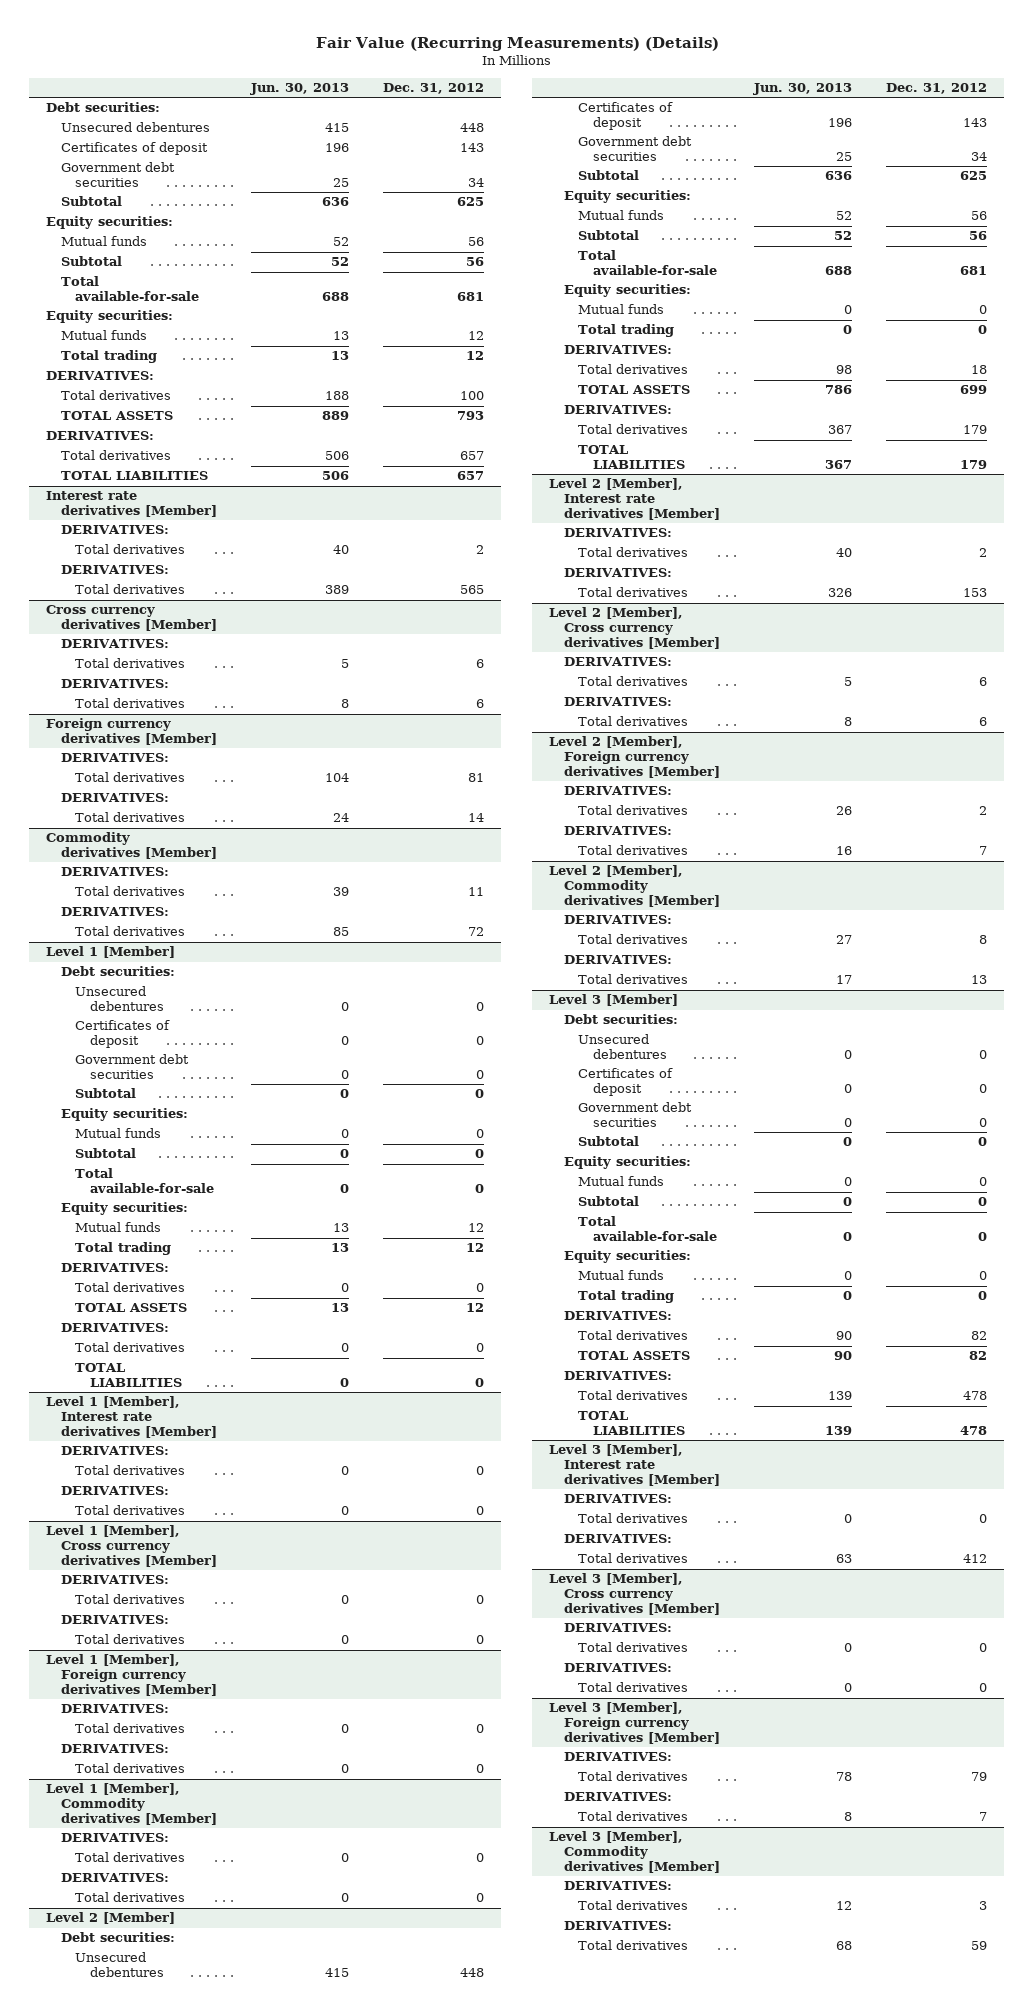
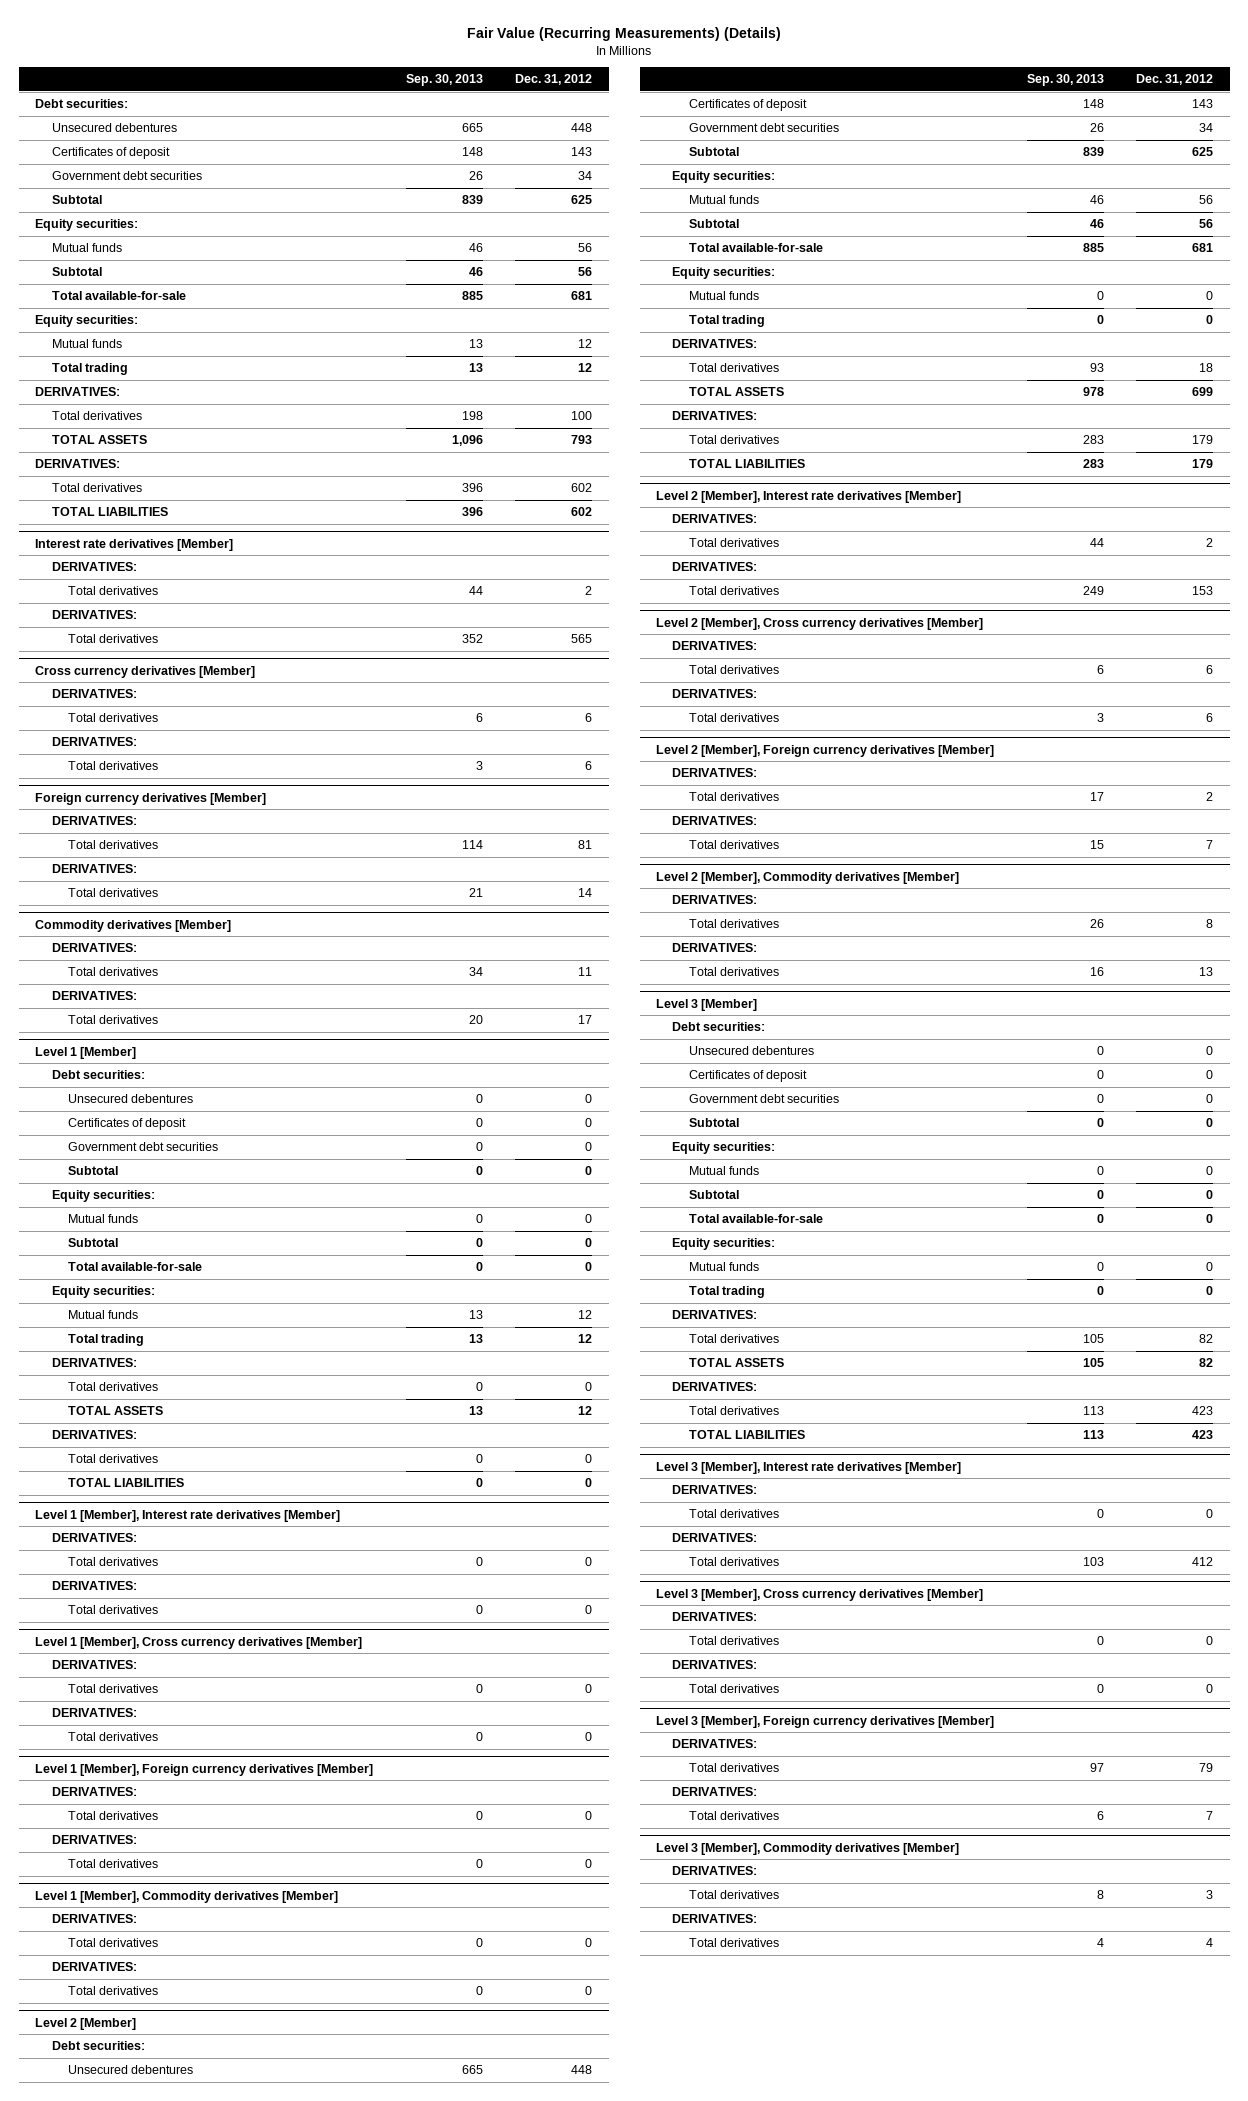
- | Jun. 30, 2013 | Dec. 31, 2012
+ | Sep. 30, 2013 | Dec. 31, 2012
- Total derivatives | 506 | 657
- TOTAL LIABILITIES | 506 | 657
+ Total derivatives | 396 | 602
+ TOTAL LIABILITIES | 396 | 602
@ Commodity derivatives [Member]
- Total derivatives | 85 | 72
+ Total derivatives | 20 | 17
@ Level 3 [Member]
- Total derivatives | 139 | 478
- TOTAL LIABILITIES | 139 | 478
+ Total derivatives | 113 | 423
+ TOTAL LIABILITIES | 113 | 423
@ Level 3 [Member], Commodity derivatives [Member]
- Total derivatives | 68 | 59
+ Total derivatives | 4 | 4

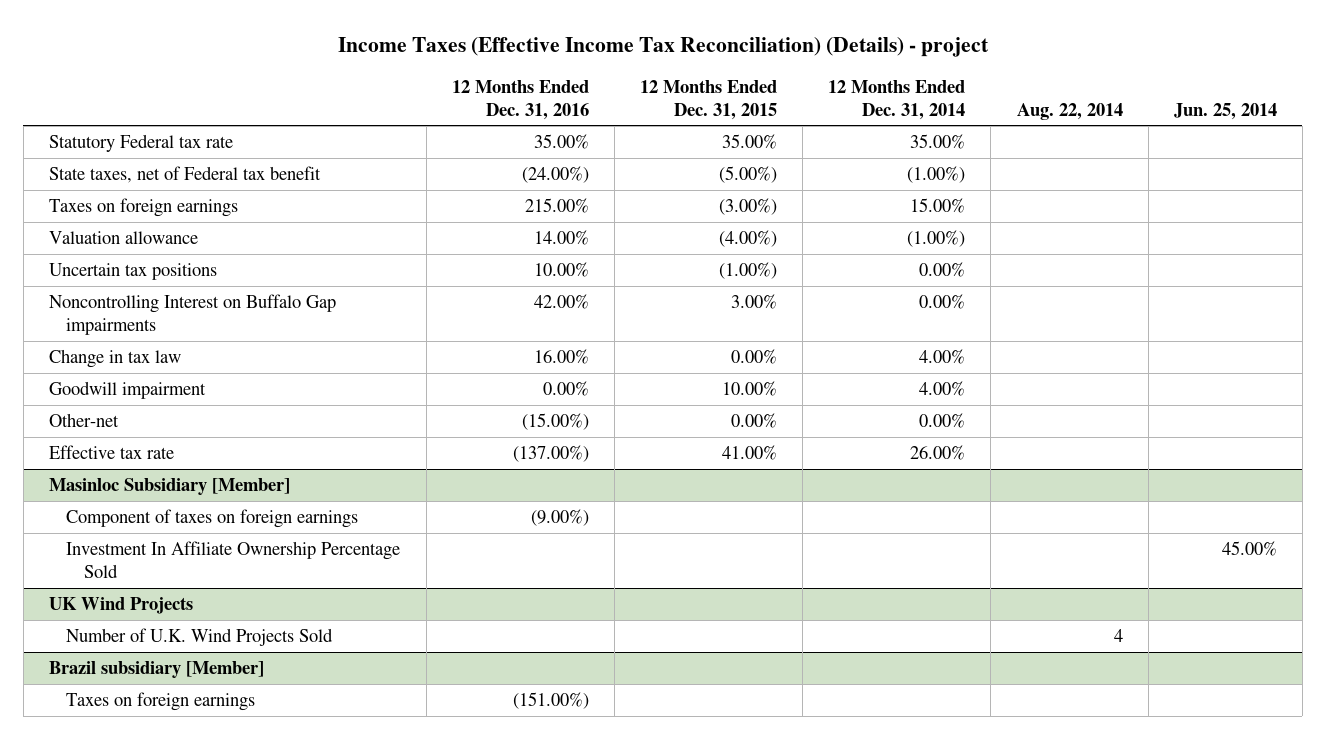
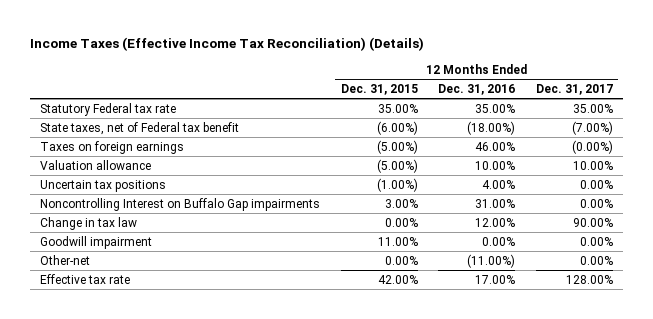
- Income Taxes (Effective Income Tax Reconciliation) (Details) - project
+ Income Taxes (Effective Income Tax Reconciliation) (Details)
- | 12 Months Ended Dec. 31, 2016 | 12 Months Ended Dec. 31, 2015 | 12 Months Ended Dec. 31, 2014 | Aug. 22, 2014 | Jun. 25, 2014
+ | 12 Months Ended Dec. 31, 2015 | 12 Months Ended Dec. 31, 2016 | 12 Months Ended Dec. 31, 2017
- State taxes, net of Federal tax benefit | (24.00%) | (5.00%) | (1.00%) | |
- Taxes on foreign earnings | 215.00% | (3.00%) | 15.00% | |
- Valuation allowance | 14.00% | (4.00%) | (1.00%) | |
- Uncertain tax positions | 10.00% | (1.00%) | 0.00% | |
- Noncontrolling Interest on Buffalo Gap impairments | 42.00% | 3.00% | 0.00% | |
- Change in tax law | 16.00% | 0.00% | 4.00% | |
- Goodwill impairment | 0.00% | 10.00% | 4.00% | |
- Other-net | (15.00%) | 0.00% | 0.00% | |
- Effective tax rate | (137.00%) | 41.00% | 26.00% | |
- Masinloc Subsidiary [Member]
- Component of taxes on foreign earnings | (9.00%) | | | |
- Investment In Affiliate Ownership Percentage Sold | | | | | 45.00%
- UK Wind Projects
- Number of U.K. Wind Projects Sold | | | | 4 |
- Brazil subsidiary [Member]
- Taxes on foreign earnings | (151.00%) | | | |
+ State taxes, net of Federal tax benefit | (6.00%) | (18.00%) | (7.00%)
+ Taxes on foreign earnings | (5.00%) | 46.00% | (0.00%)
+ Valuation allowance | (5.00%) | 10.00% | 10.00%
+ Uncertain tax positions | (1.00%) | 4.00% | 0.00%
+ Noncontrolling Interest on Buffalo Gap impairments | 3.00% | 31.00% | 0.00%
+ Change in tax law | 0.00% | 12.00% | 90.00%
+ Goodwill impairment | 11.00% | 0.00% | 0.00%
+ Other-net | 0.00% | (11.00%) | 0.00%
+ Effective tax rate | 42.00% | 17.00% | 128.00%

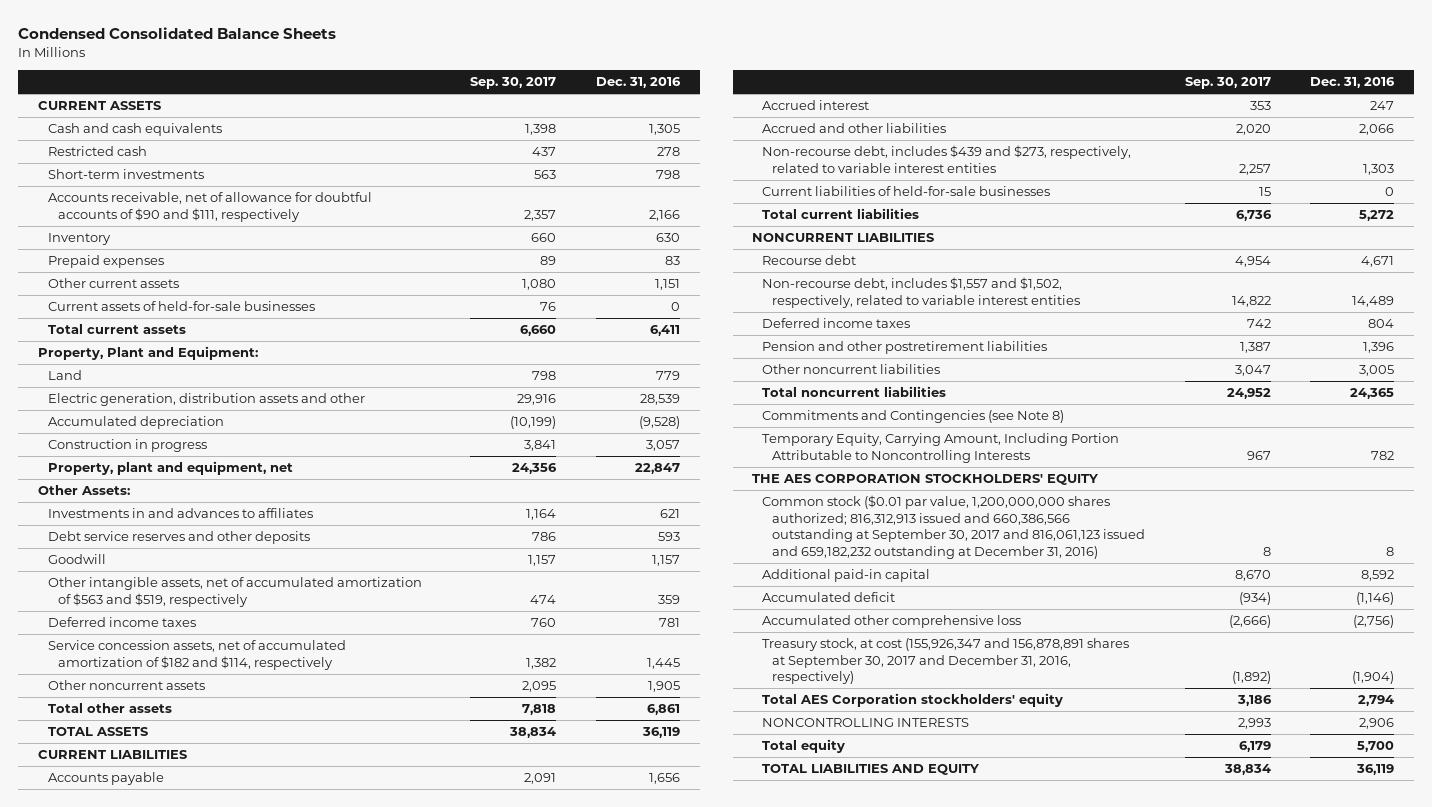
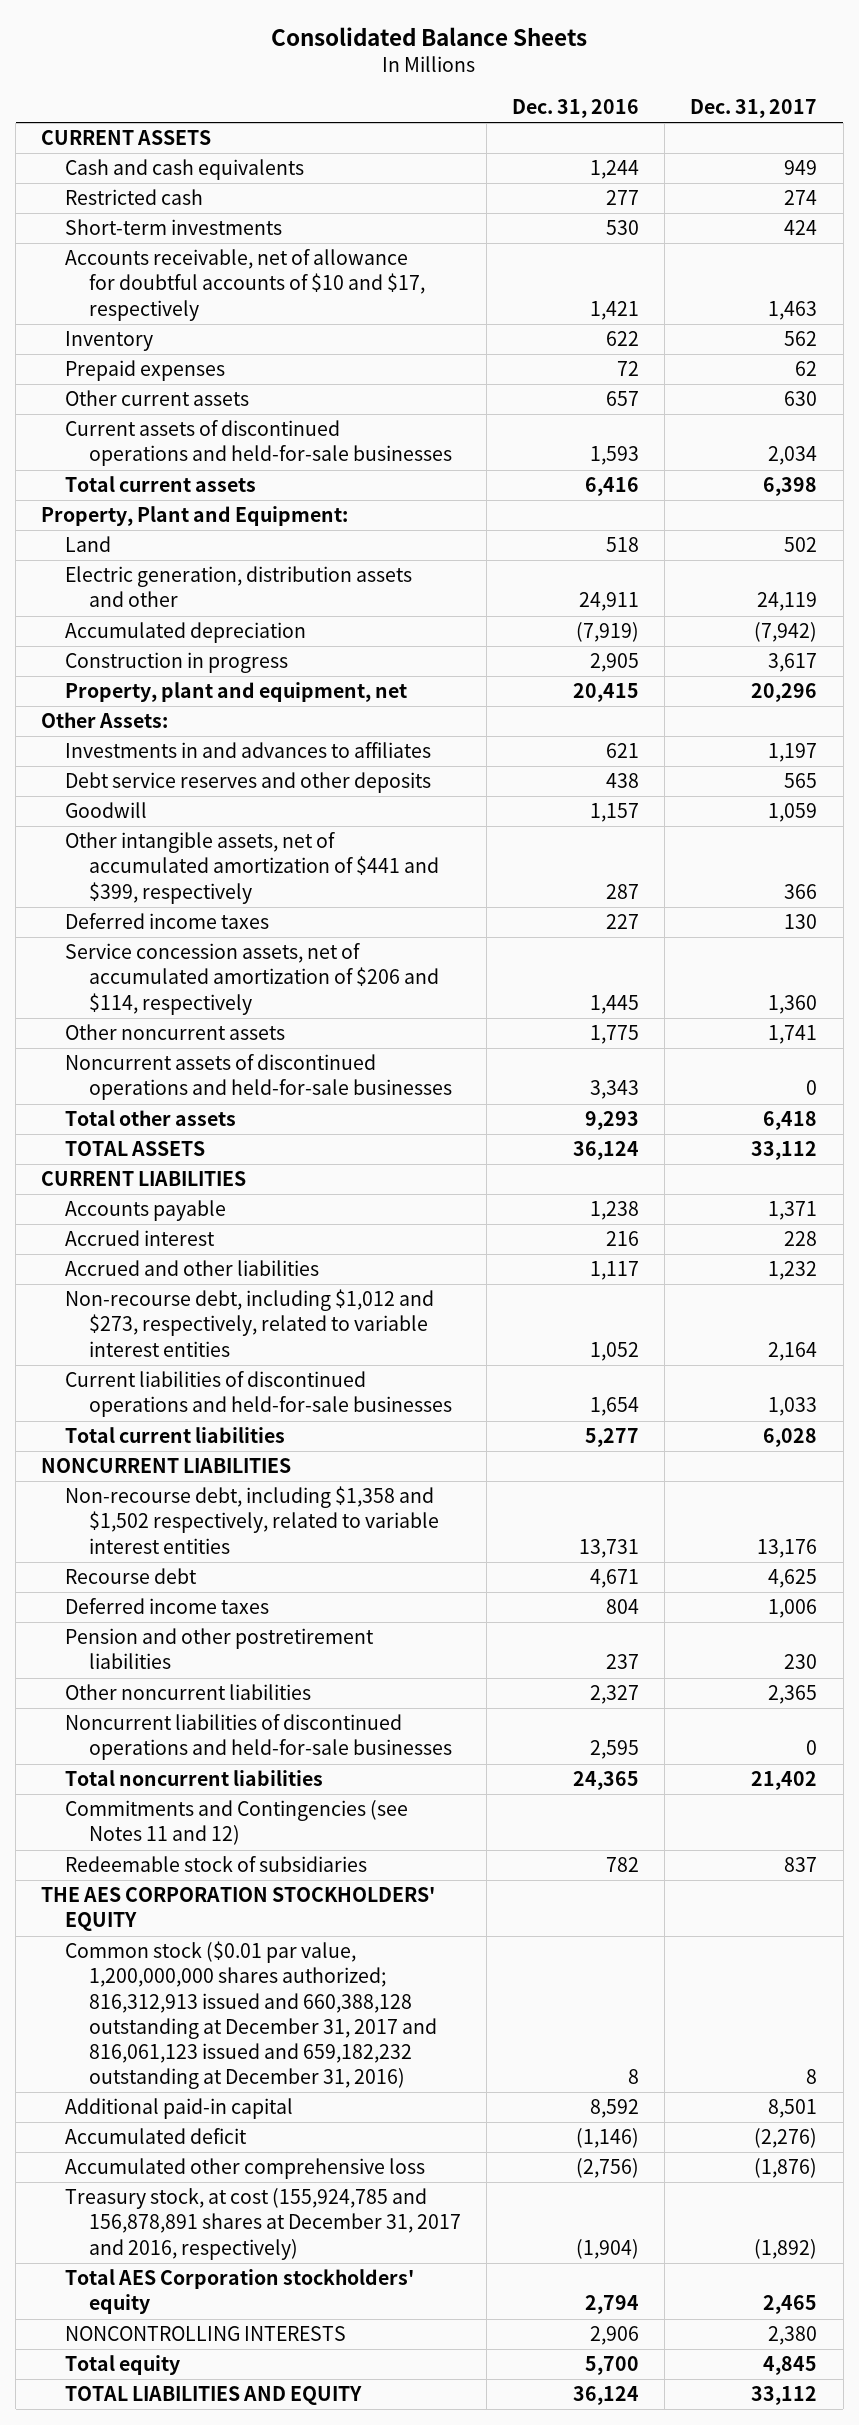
- Condensed Consolidated Balance Sheets
+ Consolidated Balance Sheets
- | Sep. 30, 2017 | Dec. 31, 2016
+ | Dec. 31, 2016 | Dec. 31, 2017
- Cash and cash equivalents | 1,398 | 1,305
- Restricted cash | 437 | 278
- Short-term investments | 563 | 798
- Accounts receivable, net of allowance for doubtful accounts of $90 and $111, respectively | 2,357 | 2,166
- Inventory | 660 | 630
- Prepaid expenses | 89 | 83
- Other current assets | 1,080 | 1,151
- Current assets of held-for-sale businesses | 76 | 0
- Total current assets | 6,660 | 6,411
+ Cash and cash equivalents | 1,244 | 949
+ Restricted cash | 277 | 274
+ Short-term investments | 530 | 424
+ Accounts receivable, net of allowance for doubtful accounts of $10 and $17, respectively | 1,421 | 1,463
+ Inventory | 622 | 562
+ Prepaid expenses | 72 | 62
+ Other current assets | 657 | 630
+ Current assets of discontinued operations and held-for-sale businesses | 1,593 | 2,034
+ Total current assets | 6,416 | 6,398
- Land | 798 | 779
- Electric generation, distribution assets and other | 29,916 | 28,539
- Accumulated depreciation | (10,199) | (9,528)
- Construction in progress | 3,841 | 3,057
- Property, plant and equipment, net | 24,356 | 22,847
+ Land | 518 | 502
+ Electric generation, distribution assets and other | 24,911 | 24,119
+ Accumulated depreciation | (7,919) | (7,942)
+ Construction in progress | 2,905 | 3,617
+ Property, plant and equipment, net | 20,415 | 20,296
- Debt service reserves and other deposits | 786 | 593
+ Debt service reserves and other deposits | 438 | 565
- Other intangible assets, net of accumulated amortization of $563 and $519, respectively | 474 | 359
- Deferred income taxes | 760 | 781
- Service concession assets, net of accumulated amortization of $182 and $114, respectively | 1,382 | 1,445
- Other noncurrent assets | 2,095 | 1,905
- Total other assets | 7,818 | 6,861
- TOTAL ASSETS | 38,834 | 36,119
+ Other intangible assets, net of accumulated amortization of $441 and $399, respectively | 287 | 366
+ Deferred income taxes | 227 | 130
+ Service concession assets, net of accumulated amortization of $206 and $114, respectively | 1,445 | 1,360
+ Other noncurrent assets | 1,775 | 1,741
+ Noncurrent assets of discontinued operations and held-for-sale businesses | 3,343 | 0
+ Total other assets | 9,293 | 6,418
+ TOTAL ASSETS | 36,124 | 33,112
- Accounts payable | 2,091 | 1,656
- Accrued interest | 353 | 247
- Accrued and other liabilities | 2,020 | 2,066
- Non-recourse debt, includes $439 and $273, respectively, related to variable interest entities | 2,257 | 1,303
- Current liabilities of held-for-sale businesses | 15 | 0
- Total current liabilities | 6,736 | 5,272
+ Accounts payable | 1,238 | 1,371
+ Accrued interest | 216 | 228
+ Accrued and other liabilities | 1,117 | 1,232
+ Non-recourse debt, including $1,012 and $273, respectively, related to variable interest entities | 1,052 | 2,164
+ Current liabilities of discontinued operations and held-for-sale businesses | 1,654 | 1,033
+ Total current liabilities | 5,277 | 6,028
+ Non-recourse debt, including $1,358 and $1,502 respectively, related to variable interest entities | 13,731 | 13,176
- Non-recourse debt, includes $1,557 and $1,502, respectively, related to variable interest entities | 14,822 | 14,489
- Pension and other postretirement liabilities | 1,387 | 1,396
- Other noncurrent liabilities | 3,047 | 3,005
+ Pension and other postretirement liabilities | 237 | 230
+ Other noncurrent liabilities | 2,327 | 2,365
+ Noncurrent liabilities of discontinued operations and held-for-sale businesses | 2,595 | 0
- Commitments and Contingencies (see Note 8)
- Temporary Equity, Carrying Amount, Including Portion Attributable to Noncontrolling Interests | 967 | 782
+ Commitments and Contingencies (see Notes 11 and 12)
+ Redeemable stock of subsidiaries | 782 | 837
- Common stock ($0.01 par value, 1,200,000,000 shares authorized; 816,312,913 issued and 660,386,566 outstanding at September 30, 2017 and 816,061,123 issued and 659,182,232 outstanding at December 31, 2016) | 8 | 8
+ Common stock ($0.01 par value, 1,200,000,000 shares authorized; 816,312,913 issued and 660,388,128 outstanding at December 31, 2017 and 816,061,123 issued and 659,182,232 outstanding at December 31, 2016) | 8 | 8
- Treasury stock, at cost (155,926,347 and 156,878,891 shares at September 30, 2017 and December 31, 2016, respectively) | (1,892) | (1,904)
+ Treasury stock, at cost (155,924,785 and 156,878,891 shares at December 31, 2017 and 2016, respectively) | (1,904) | (1,892)
- TOTAL LIABILITIES AND EQUITY | 38,834 | 36,119
+ TOTAL LIABILITIES AND EQUITY | 36,124 | 33,112

